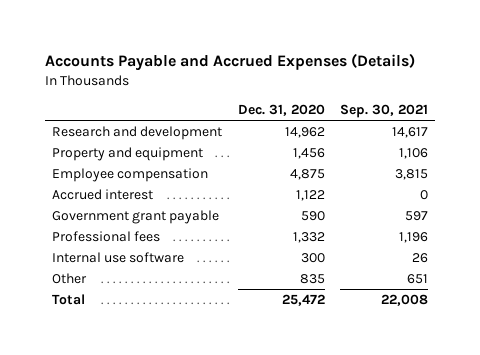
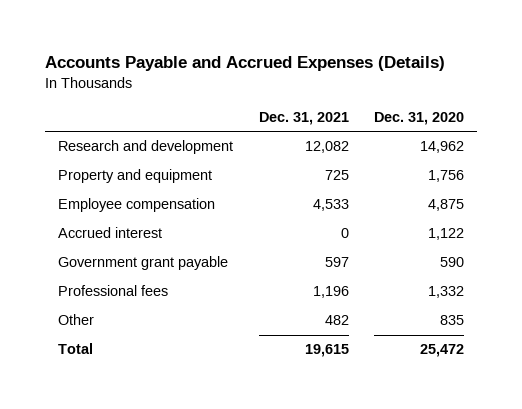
- | Dec. 31, 2020 | Sep. 30, 2021
+ | Dec. 31, 2021 | Dec. 31, 2020
- Property and equipment | 1,456 | 1,106
+ Property and equipment | 725 | 1,756
- Internal use software | 300 | 26

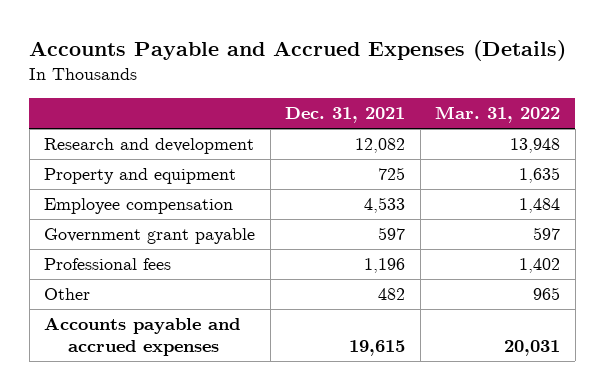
- | Dec. 31, 2021 | Dec. 31, 2020
+ | Dec. 31, 2021 | Mar. 31, 2022
- Accrued interest | 0 | 1,122
- Total | 19,615 | 25,472
+ Accounts payable and accrued expenses | 19,615 | 20,031

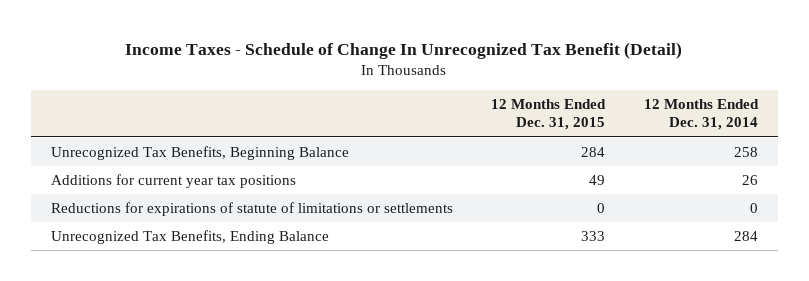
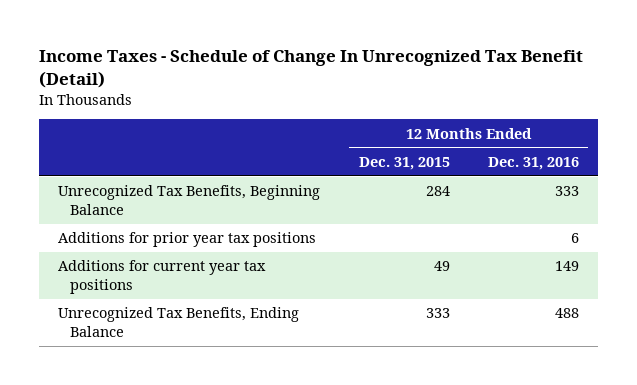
- | 12 Months Ended Dec. 31, 2015 | 12 Months Ended Dec. 31, 2014
+ | 12 Months Ended Dec. 31, 2015 | 12 Months Ended Dec. 31, 2016
+ Additions for prior year tax positions | | 6
- Reductions for expirations of statute of limitations or settlements | 0 | 0

